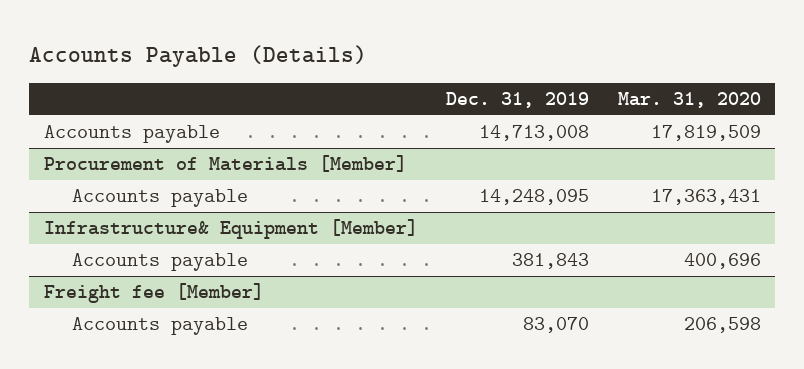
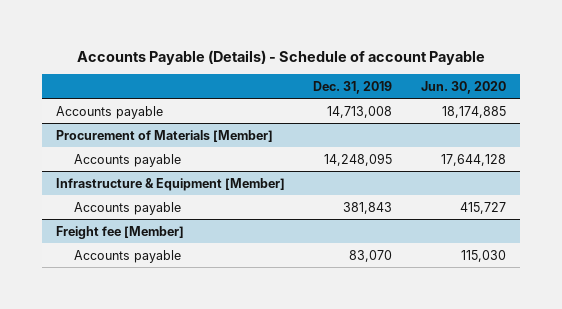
- Accounts Payable (Details)
+ Accounts Payable (Details) - Schedule of account Payable
- | Dec. 31, 2019 | Mar. 31, 2020
+ | Dec. 31, 2019 | Jun. 30, 2020
- Infrastructure& Equipment [Member]
+ Infrastructure & Equipment [Member]

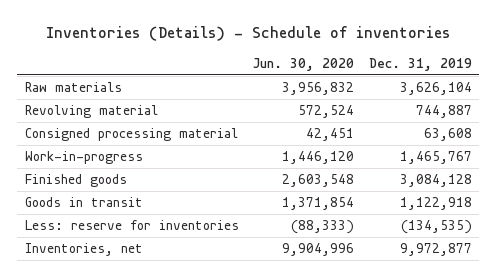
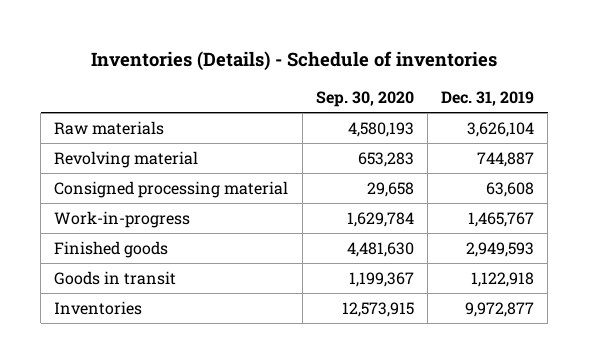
- | Jun. 30, 2020 | Dec. 31, 2019
+ | Sep. 30, 2020 | Dec. 31, 2019
- Finished goods | 2,603,548 | 3,084,128
+ Finished goods | 4,481,630 | 2,949,593
- Less: reserve for inventories | (88,333) | (134,535)
- Inventories, net | 9,904,996 | 9,972,877
+ Inventories | 12,573,915 | 9,972,877

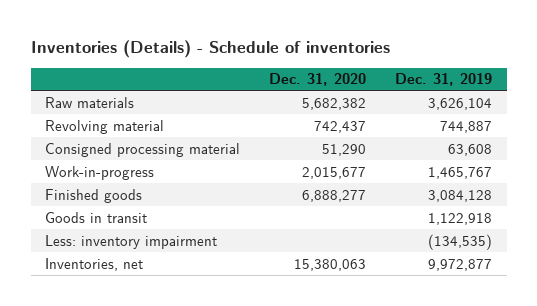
- | Sep. 30, 2020 | Dec. 31, 2019
+ | Dec. 31, 2020 | Dec. 31, 2019
- Finished goods | 4,481,630 | 2,949,593
+ Finished goods | 6,888,277 | 3,084,128
- Inventories | 12,573,915 | 9,972,877
+ Less: inventory impairment | | (134,535)
+ Inventories, net | 15,380,063 | 9,972,877

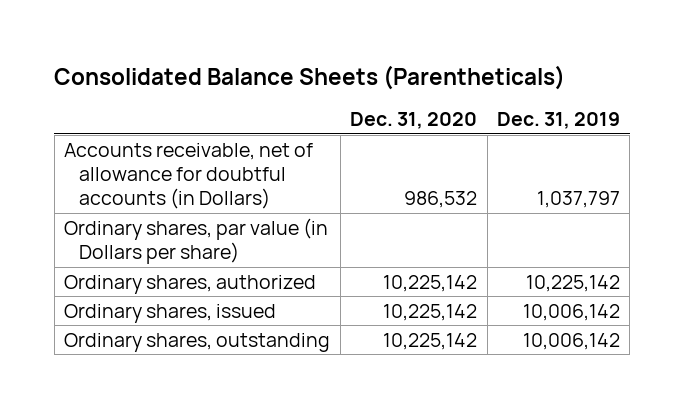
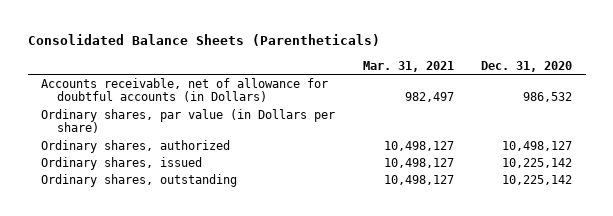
- | Dec. 31, 2020 | Dec. 31, 2019
+ | Mar. 31, 2021 | Dec. 31, 2020
- Ordinary shares, authorized | 10,225,142 | 10,225,142
+ Ordinary shares, authorized | 10,498,127 | 10,498,127

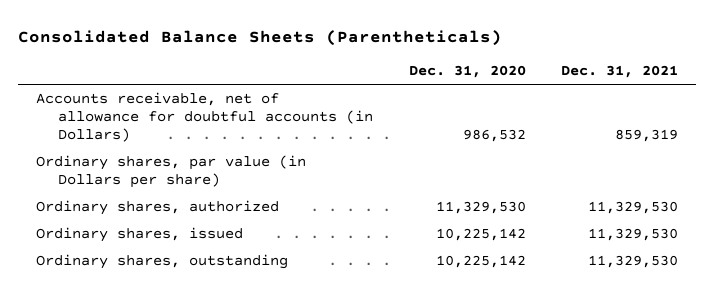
- | Mar. 31, 2021 | Dec. 31, 2020
+ | Dec. 31, 2020 | Dec. 31, 2021
- Ordinary shares, authorized | 10,498,127 | 10,498,127
+ Ordinary shares, authorized | 11,329,530 | 11,329,530

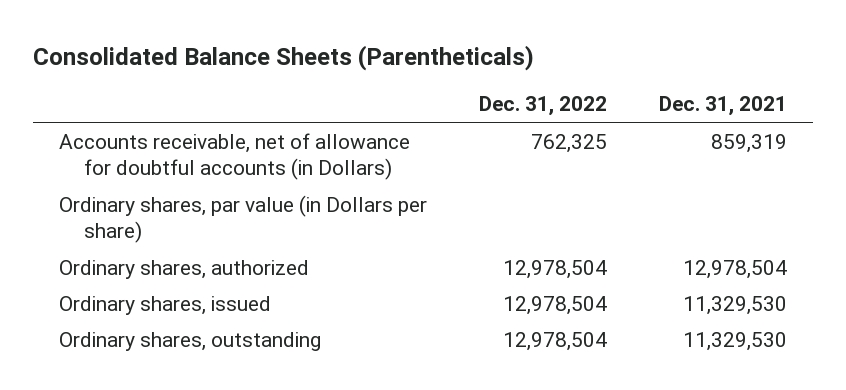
- | Dec. 31, 2020 | Dec. 31, 2021
+ | Dec. 31, 2022 | Dec. 31, 2021
- Ordinary shares, authorized | 11,329,530 | 11,329,530
+ Ordinary shares, authorized | 12,978,504 | 12,978,504

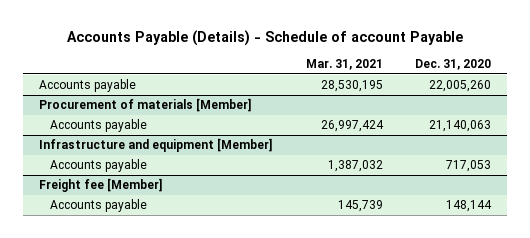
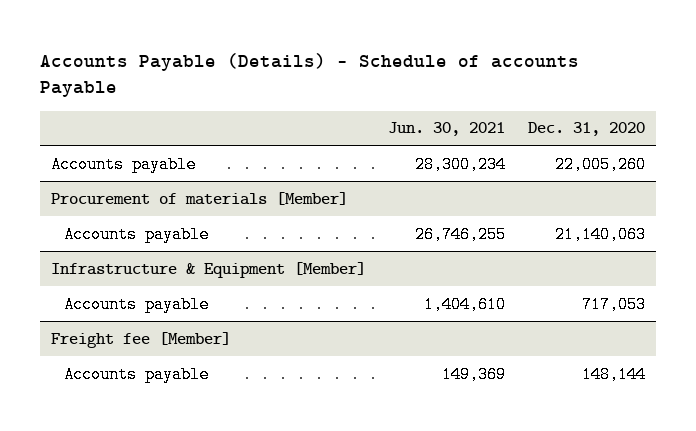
- Accounts Payable (Details) - Schedule of account Payable
+ Accounts Payable (Details) - Schedule of accounts Payable
- | Mar. 31, 2021 | Dec. 31, 2020
+ | Jun. 30, 2021 | Dec. 31, 2020
- Infrastructure and equipment [Member]
+ Infrastructure & Equipment [Member]

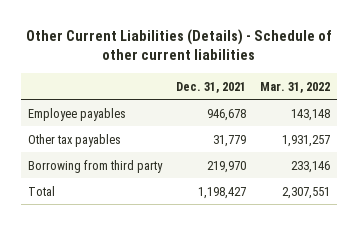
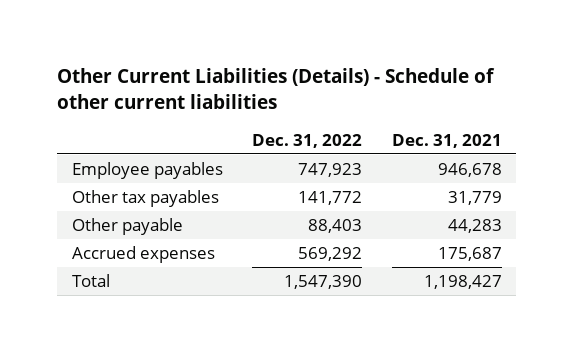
- | Dec. 31, 2021 | Mar. 31, 2022
+ | Dec. 31, 2022 | Dec. 31, 2021
- Borrowing from third party | 219,970 | 233,146
+ Other payable | 88,403 | 44,283
+ Accrued expenses | 569,292 | 175,687

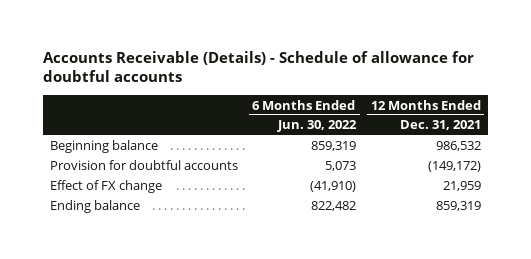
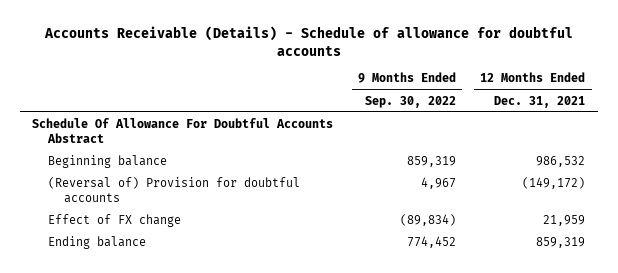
- | 6 Months Ended Jun. 30, 2022 | 12 Months Ended Dec. 31, 2021
+ | 9 Months Ended Sep. 30, 2022 | 12 Months Ended Dec. 31, 2021
+ Schedule Of Allowance For Doubtful Accounts Abstract
- Provision for doubtful accounts | 5,073 | (149,172)
+ (Reversal of) Provision for doubtful accounts | 4,967 | (149,172)

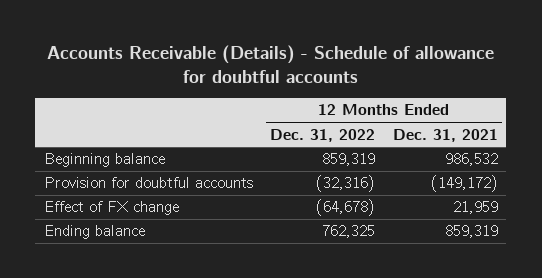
- | 9 Months Ended Sep. 30, 2022 | 12 Months Ended Dec. 31, 2021
+ | 12 Months Ended Dec. 31, 2022 | 12 Months Ended Dec. 31, 2021
- Schedule Of Allowance For Doubtful Accounts Abstract
- (Reversal of) Provision for doubtful accounts | 4,967 | (149,172)
+ Provision for doubtful accounts | (32,316) | (149,172)

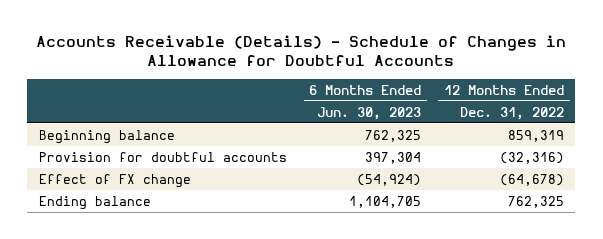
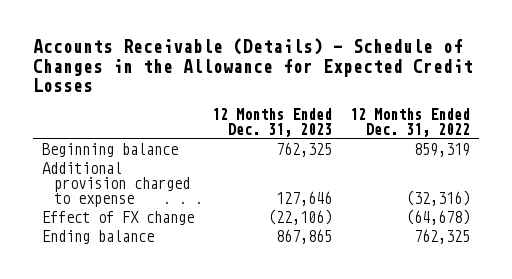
- Accounts Receivable (Details) - Schedule of Changes in Allowance for Doubtful Accounts
+ Accounts Receivable (Details) - Schedule of Changes in the Allowance for Expected Credit Losses
- | 6 Months Ended Jun. 30, 2023 | 12 Months Ended Dec. 31, 2022
+ | 12 Months Ended Dec. 31, 2023 | 12 Months Ended Dec. 31, 2022
- Provision for doubtful accounts | 397,304 | (32,316)
+ Additional provision charged to expense | 127,646 | (32,316)

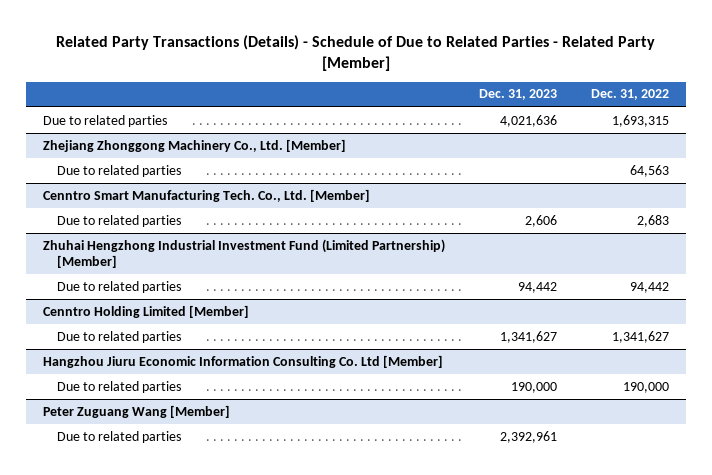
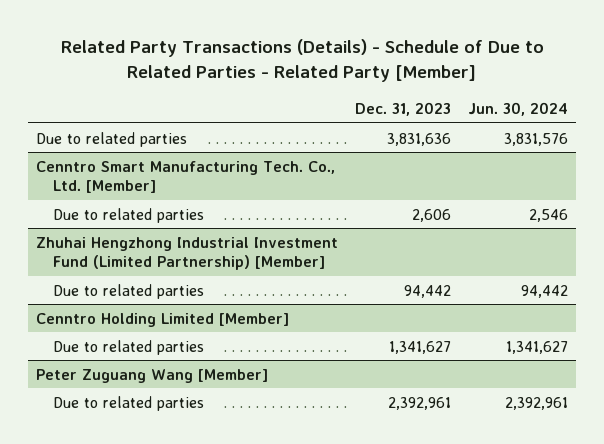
- | Dec. 31, 2023 | Dec. 31, 2022
+ | Dec. 31, 2023 | Jun. 30, 2024
- Due to related parties | 4,021,636 | 1,693,315
- Zhejiang Zhonggong Machinery Co., Ltd. [Member]
- Due to related parties | | 64,563
+ Due to related parties | 3,831,636 | 3,831,576
- Hangzhou Jiuru Economic Information Consulting Co. Ltd [Member]
- Due to related parties | 190,000 | 190,000

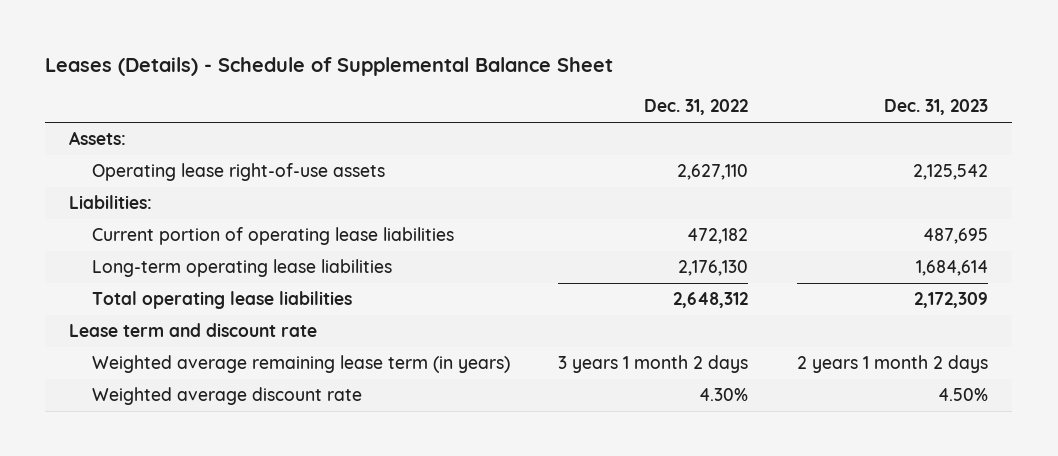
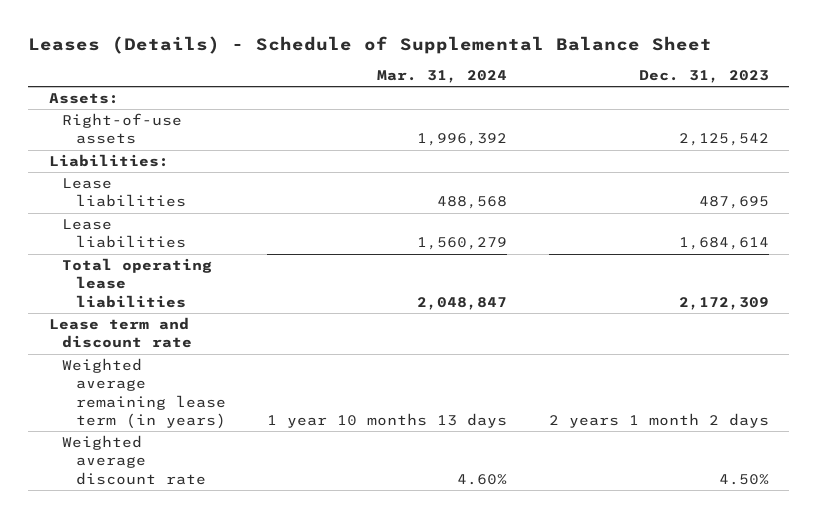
- | Dec. 31, 2022 | Dec. 31, 2023
+ | Mar. 31, 2024 | Dec. 31, 2023
- Operating lease right-of-use assets | 2,627,110 | 2,125,542
+ Right-of-use assets | 1,996,392 | 2,125,542
- Current portion of operating lease liabilities | 472,182 | 487,695
- Long-term operating lease liabilities | 2,176,130 | 1,684,614
+ Lease liabilities | 488,568 | 487,695
+ Lease liabilities | 1,560,279 | 1,684,614

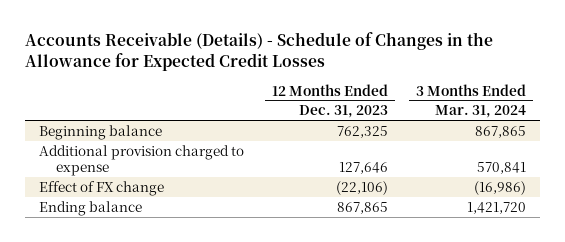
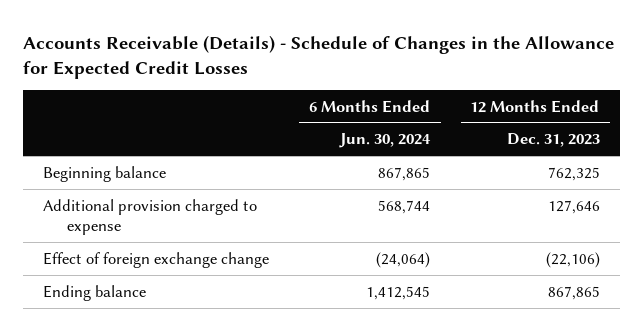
- | 12 Months Ended Dec. 31, 2023 | 3 Months Ended Mar. 31, 2024
+ | 6 Months Ended Jun. 30, 2024 | 12 Months Ended Dec. 31, 2023
- Effect of FX change | (22,106) | (16,986)
+ Effect of foreign exchange change | (24,064) | (22,106)

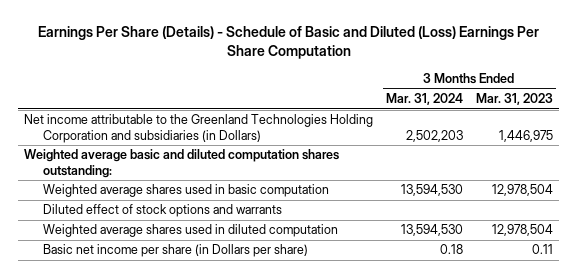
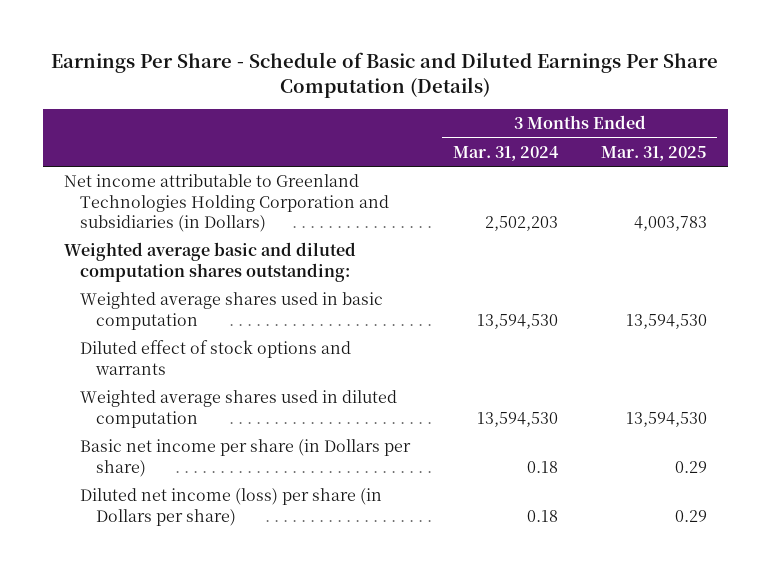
- Earnings Per Share (Details) - Schedule of Basic and Diluted (Loss) Earnings Per Share Computation
+ Earnings Per Share - Schedule of Basic and Diluted Earnings Per Share Computation (Details)
- | 3 Months Ended Mar. 31, 2024 | 3 Months Ended Mar. 31, 2023
+ | 3 Months Ended Mar. 31, 2024 | 3 Months Ended Mar. 31, 2025
- Net income attributable to the Greenland Technologies Holding Corporation and subsidiaries (in Dollars) | 2,502,203 | 1,446,975
+ Net income attributable to Greenland Technologies Holding Corporation and subsidiaries (in Dollars) | 2,502,203 | 4,003,783
+ Diluted net income (loss) per share (in Dollars per share) | 0.18 | 0.29

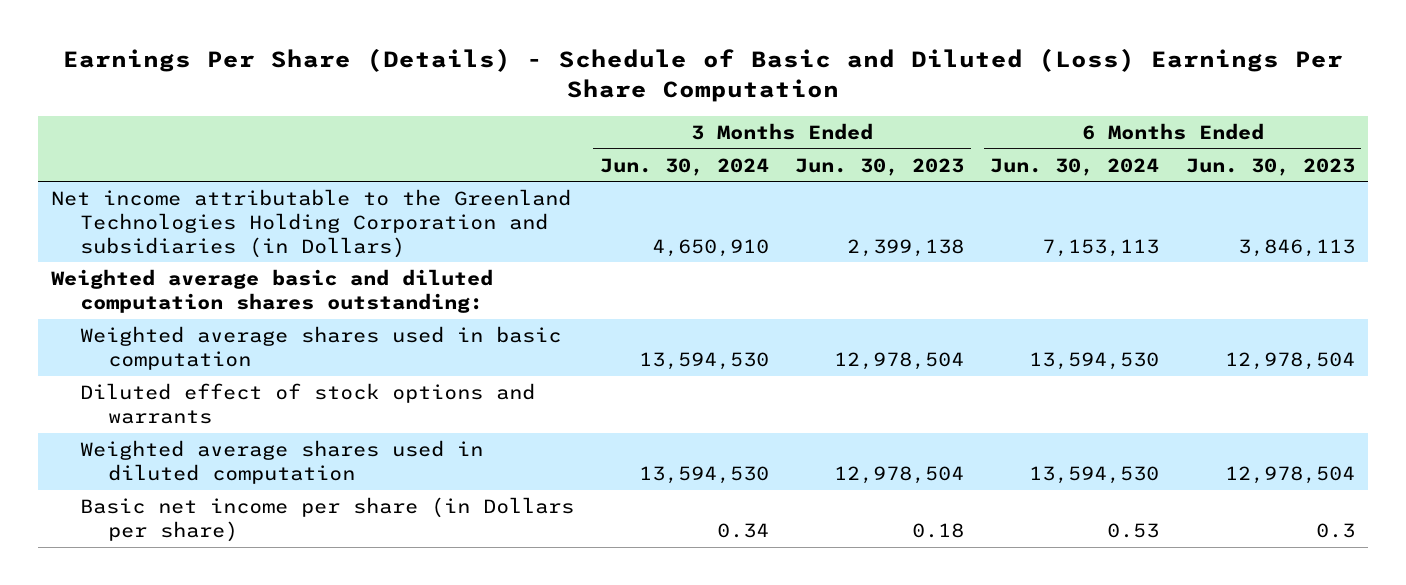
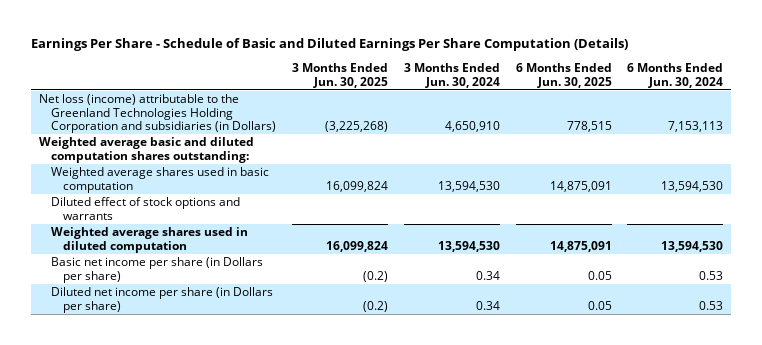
- Earnings Per Share (Details) - Schedule of Basic and Diluted (Loss) Earnings Per Share Computation
+ Earnings Per Share - Schedule of Basic and Diluted Earnings Per Share Computation (Details)
- | 3 Months Ended Jun. 30, 2024 | 3 Months Ended Jun. 30, 2023 | 6 Months Ended Jun. 30, 2024 | 6 Months Ended Jun. 30, 2023
+ | 3 Months Ended Jun. 30, 2025 | 3 Months Ended Jun. 30, 2024 | 6 Months Ended Jun. 30, 2025 | 6 Months Ended Jun. 30, 2024
- Net income attributable to the Greenland Technologies Holding Corporation and subsidiaries (in Dollars) | 4,650,910 | 2,399,138 | 7,153,113 | 3,846,113
+ Net loss (income) attributable to the Greenland Technologies Holding Corporation and subsidiaries (in Dollars) | (3,225,268) | 4,650,910 | 778,515 | 7,153,113
+ Diluted net income per share (in Dollars per share) | (0.2) | 0.34 | 0.05 | 0.53

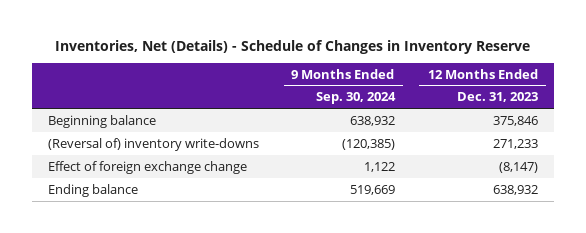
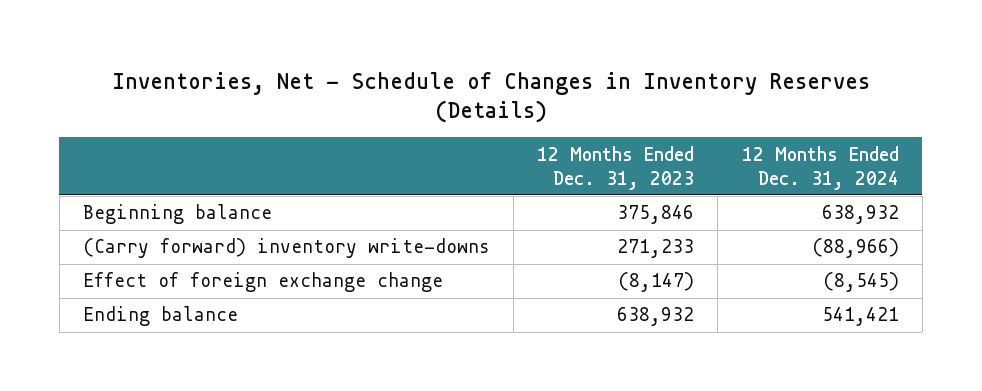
- Inventories, Net (Details) - Schedule of Changes in Inventory Reserve
+ Inventories, Net - Schedule of Changes in Inventory Reserves (Details)
- | 9 Months Ended Sep. 30, 2024 | 12 Months Ended Dec. 31, 2023
+ | 12 Months Ended Dec. 31, 2023 | 12 Months Ended Dec. 31, 2024
- (Reversal of) inventory write-downs | (120,385) | 271,233
+ (Carry forward) inventory write-downs | 271,233 | (88,966)

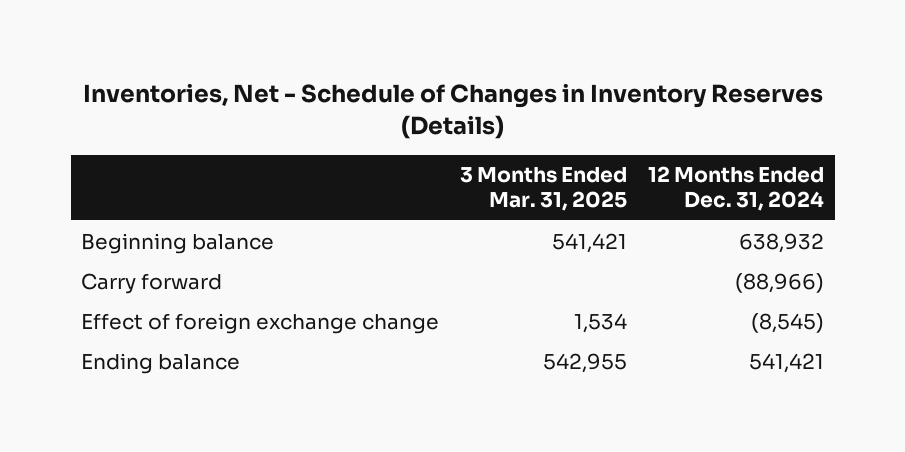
- | 12 Months Ended Dec. 31, 2023 | 12 Months Ended Dec. 31, 2024
+ | 3 Months Ended Mar. 31, 2025 | 12 Months Ended Dec. 31, 2024
- (Carry forward) inventory write-downs | 271,233 | (88,966)
+ Carry forward | | (88,966)

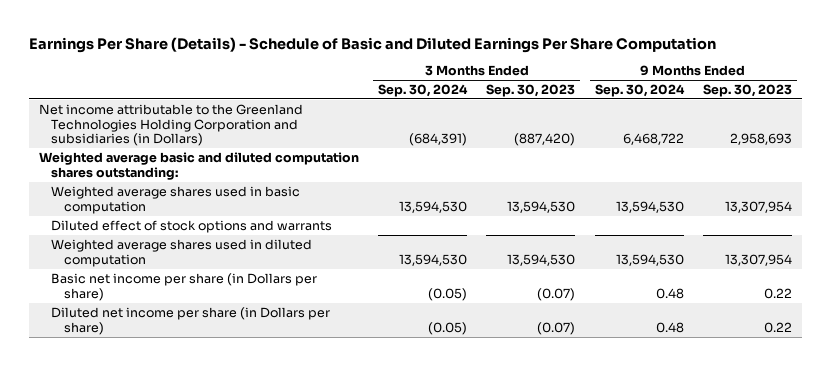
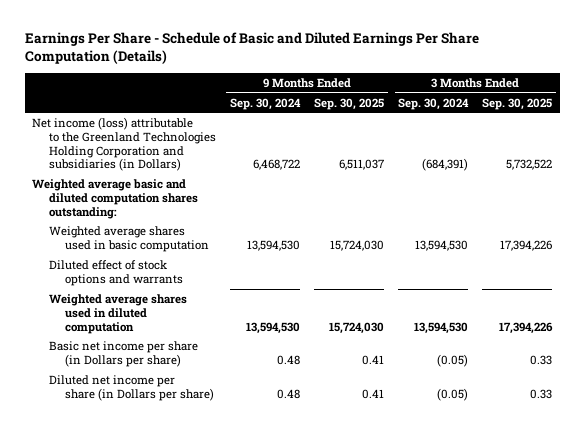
- Earnings Per Share (Details) - Schedule of Basic and Diluted Earnings Per Share Computation
+ Earnings Per Share - Schedule of Basic and Diluted Earnings Per Share Computation (Details)
- | 3 Months Ended Sep. 30, 2024 | 3 Months Ended Sep. 30, 2023 | 9 Months Ended Sep. 30, 2024 | 9 Months Ended Sep. 30, 2023
+ | 9 Months Ended Sep. 30, 2024 | 9 Months Ended Sep. 30, 2025 | 3 Months Ended Sep. 30, 2024 | 3 Months Ended Sep. 30, 2025
- Net income attributable to the Greenland Technologies Holding Corporation and subsidiaries (in Dollars) | (684,391) | (887,420) | 6,468,722 | 2,958,693
+ Net income (loss) attributable to the Greenland Technologies Holding Corporation and subsidiaries (in Dollars) | 6,468,722 | 6,511,037 | (684,391) | 5,732,522

